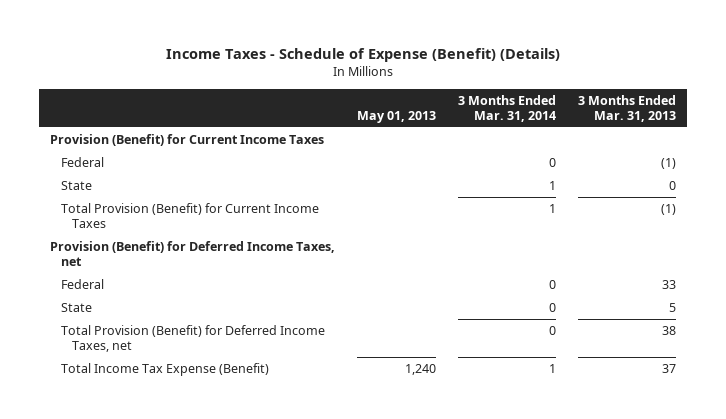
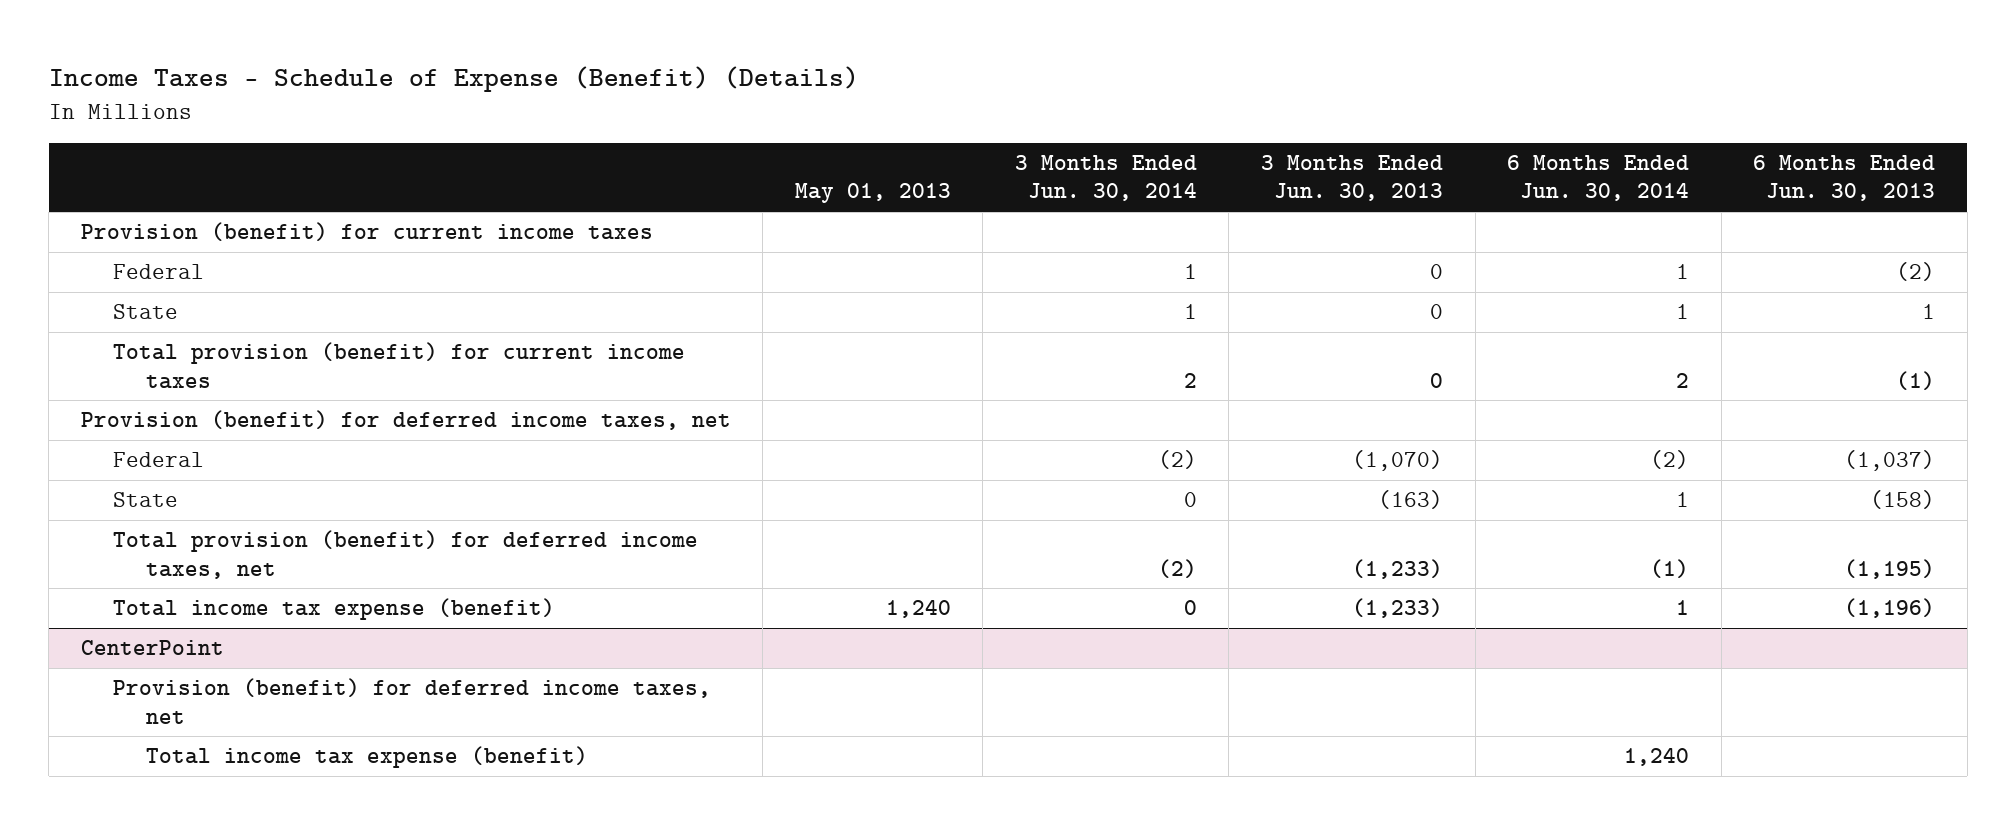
- | May 01, 2013 | 3 Months Ended Mar. 31, 2014 | 3 Months Ended Mar. 31, 2013
+ | May 01, 2013 | 3 Months Ended Jun. 30, 2014 | 3 Months Ended Jun. 30, 2013 | 6 Months Ended Jun. 30, 2014 | 6 Months Ended Jun. 30, 2013
- Provision (Benefit) for Current Income Taxes
+ Provision (benefit) for current income taxes
- Total Provision (Benefit) for Current Income Taxes | | 1 | (1)
- Provision (Benefit) for Deferred Income Taxes, net
+ Total provision (benefit) for current income taxes | | 2 | 0 | 2 | (1)
+ Provision (benefit) for deferred income taxes, net
- Total Provision (Benefit) for Deferred Income Taxes, net | | 0 | 38
- Total Income Tax Expense (Benefit) | 1,240 | 1 | 37
+ Total provision (benefit) for deferred income taxes, net | | (2) | (1,233) | (1) | (1,195)
+ Total income tax expense (benefit) | 1,240 | 0 | (1,233) | 1 | (1,196)
+ CenterPoint
+ Provision (benefit) for deferred income taxes, net
+ Total income tax expense (benefit) | | | | 1,240 |

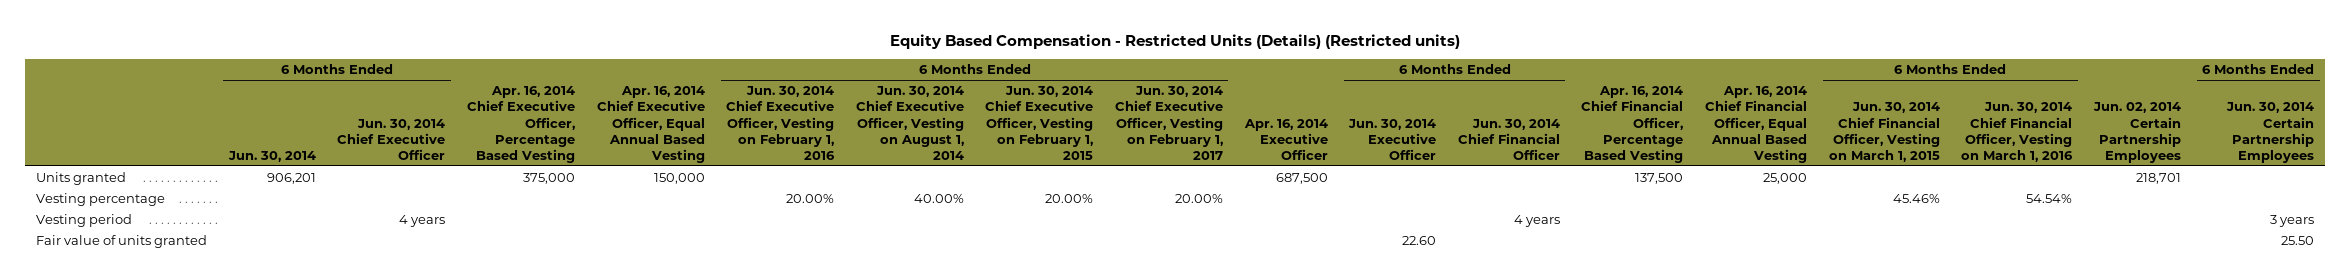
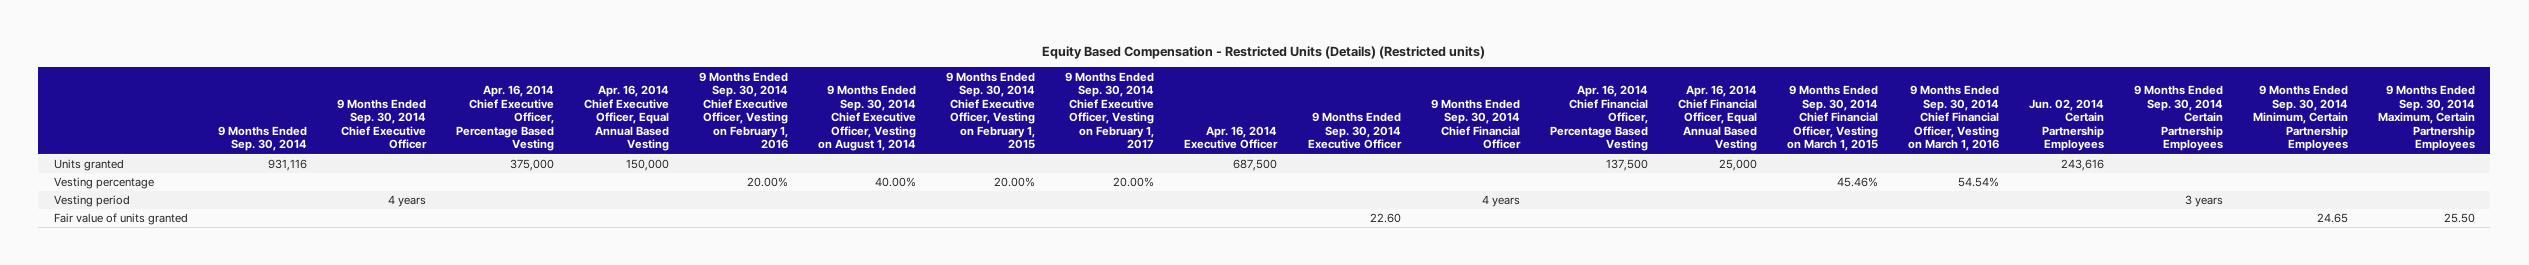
- | 6 Months Ended Jun. 30, 2014 | 6 Months Ended Jun. 30, 2014 Chief Executive Officer | Apr. 16, 2014 Chief Executive Officer, Percentage Based Vesting | Apr. 16, 2014 Chief Executive Officer, Equal Annual Based Vesting | 6 Months Ended Jun. 30, 2014 Chief Executive Officer, Vesting on February 1, 2016 | 6 Months Ended Jun. 30, 2014 Chief Executive Officer, Vesting on August 1, 2014 | 6 Months Ended Jun. 30, 2014 Chief Executive Officer, Vesting on February 1, 2015 | 6 Months Ended Jun. 30, 2014 Chief Executive Officer, Vesting on February 1, 2017 | Apr. 16, 2014 Executive Officer | 6 Months Ended Jun. 30, 2014 Executive Officer | 6 Months Ended Jun. 30, 2014 Chief Financial Officer | Apr. 16, 2014 Chief Financial Officer, Percentage Based Vesting | Apr. 16, 2014 Chief Financial Officer, Equal Annual Based Vesting | 6 Months Ended Jun. 30, 2014 Chief Financial Officer, Vesting on March 1, 2015 | 6 Months Ended Jun. 30, 2014 Chief Financial Officer, Vesting on March 1, 2016 | Jun. 02, 2014 Certain Partnership Employees | 6 Months Ended Jun. 30, 2014 Certain Partnership Employees
+ | 9 Months Ended Sep. 30, 2014 | 9 Months Ended Sep. 30, 2014 Chief Executive Officer | Apr. 16, 2014 Chief Executive Officer, Percentage Based Vesting | Apr. 16, 2014 Chief Executive Officer, Equal Annual Based Vesting | 9 Months Ended Sep. 30, 2014 Chief Executive Officer, Vesting on February 1, 2016 | 9 Months Ended Sep. 30, 2014 Chief Executive Officer, Vesting on August 1, 2014 | 9 Months Ended Sep. 30, 2014 Chief Executive Officer, Vesting on February 1, 2015 | 9 Months Ended Sep. 30, 2014 Chief Executive Officer, Vesting on February 1, 2017 | Apr. 16, 2014 Executive Officer | 9 Months Ended Sep. 30, 2014 Executive Officer | 9 Months Ended Sep. 30, 2014 Chief Financial Officer | Apr. 16, 2014 Chief Financial Officer, Percentage Based Vesting | Apr. 16, 2014 Chief Financial Officer, Equal Annual Based Vesting | 9 Months Ended Sep. 30, 2014 Chief Financial Officer, Vesting on March 1, 2015 | 9 Months Ended Sep. 30, 2014 Chief Financial Officer, Vesting on March 1, 2016 | Jun. 02, 2014 Certain Partnership Employees | 9 Months Ended Sep. 30, 2014 Certain Partnership Employees | 9 Months Ended Sep. 30, 2014 Minimum, Certain Partnership Employees | 9 Months Ended Sep. 30, 2014 Maximum, Certain Partnership Employees
- Units granted | 906,201 | | 375,000 | 150,000 | | | | | 687,500 | | | 137,500 | 25,000 | | | 218,701 |
+ Units granted | 931,116 | | 375,000 | 150,000 | | | | | 687,500 | | | 137,500 | 25,000 | | | 243,616 | | |

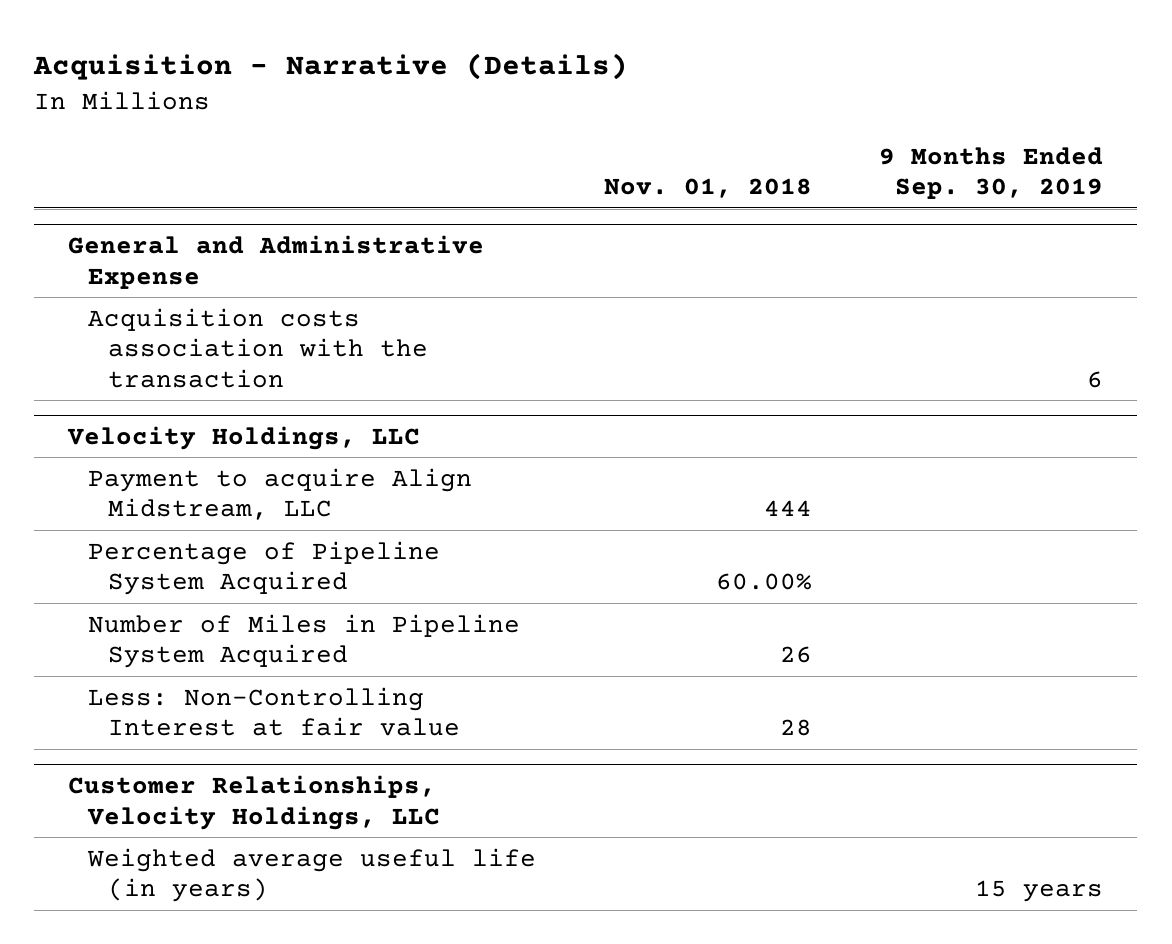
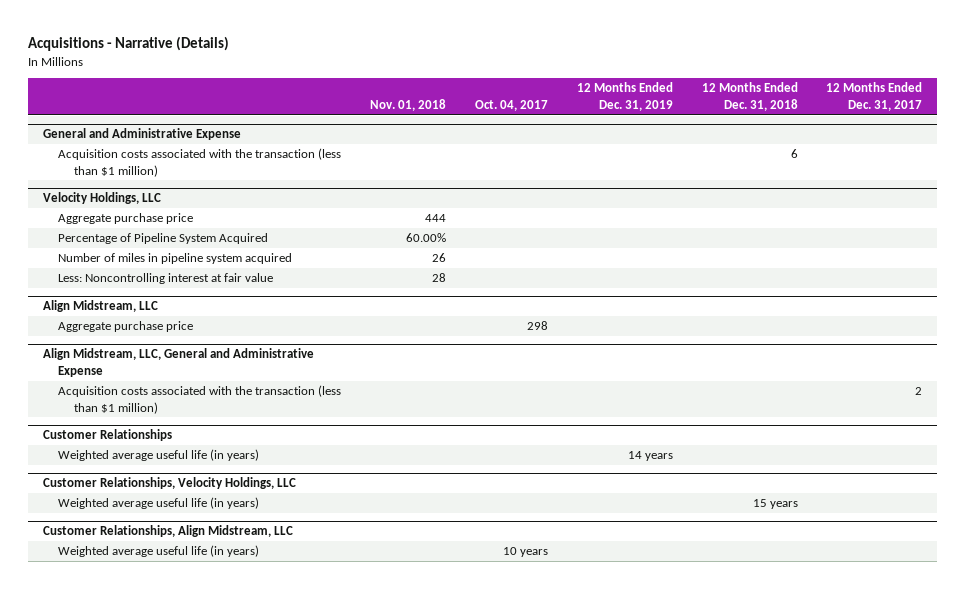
- Acquisition - Narrative (Details)
+ Acquisitions - Narrative (Details)
- | Nov. 01, 2018 | 9 Months Ended Sep. 30, 2019
+ | Nov. 01, 2018 | Oct. 04, 2017 | 12 Months Ended Dec. 31, 2019 | 12 Months Ended Dec. 31, 2018 | 12 Months Ended Dec. 31, 2017
@ General and Administrative Expense
- Acquisition costs association with the transaction | | 6
+ Acquisition costs associated with the transaction (less than $1 million) | | | | 6 |
@ Velocity Holdings, LLC
- Payment to acquire Align Midstream, LLC | 444 |
+ Aggregate purchase price | 444 | | | |
- Number of Miles in Pipeline System Acquired | 26 |
- Less: Non-Controlling Interest at fair value | 28 |
+ Number of miles in pipeline system acquired | 26 | | | |
+ Less: Noncontrolling interest at fair value | 28 | | | |
+ Align Midstream, LLC
+ Aggregate purchase price | | 298 | | |
+ Align Midstream, LLC, General and Administrative Expense
+ Acquisition costs associated with the transaction (less than $1 million) | | | | | 2
+ Customer Relationships
+ Weighted average useful life (in years) | | | 14 years | |
+ Customer Relationships, Align Midstream, LLC
+ Weighted average useful life (in years) | | 10 years | | |

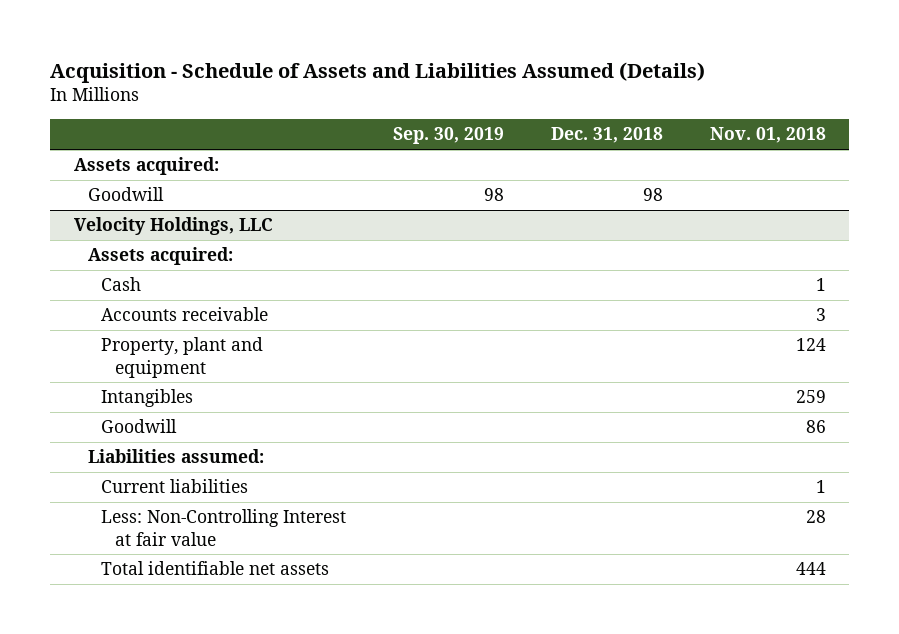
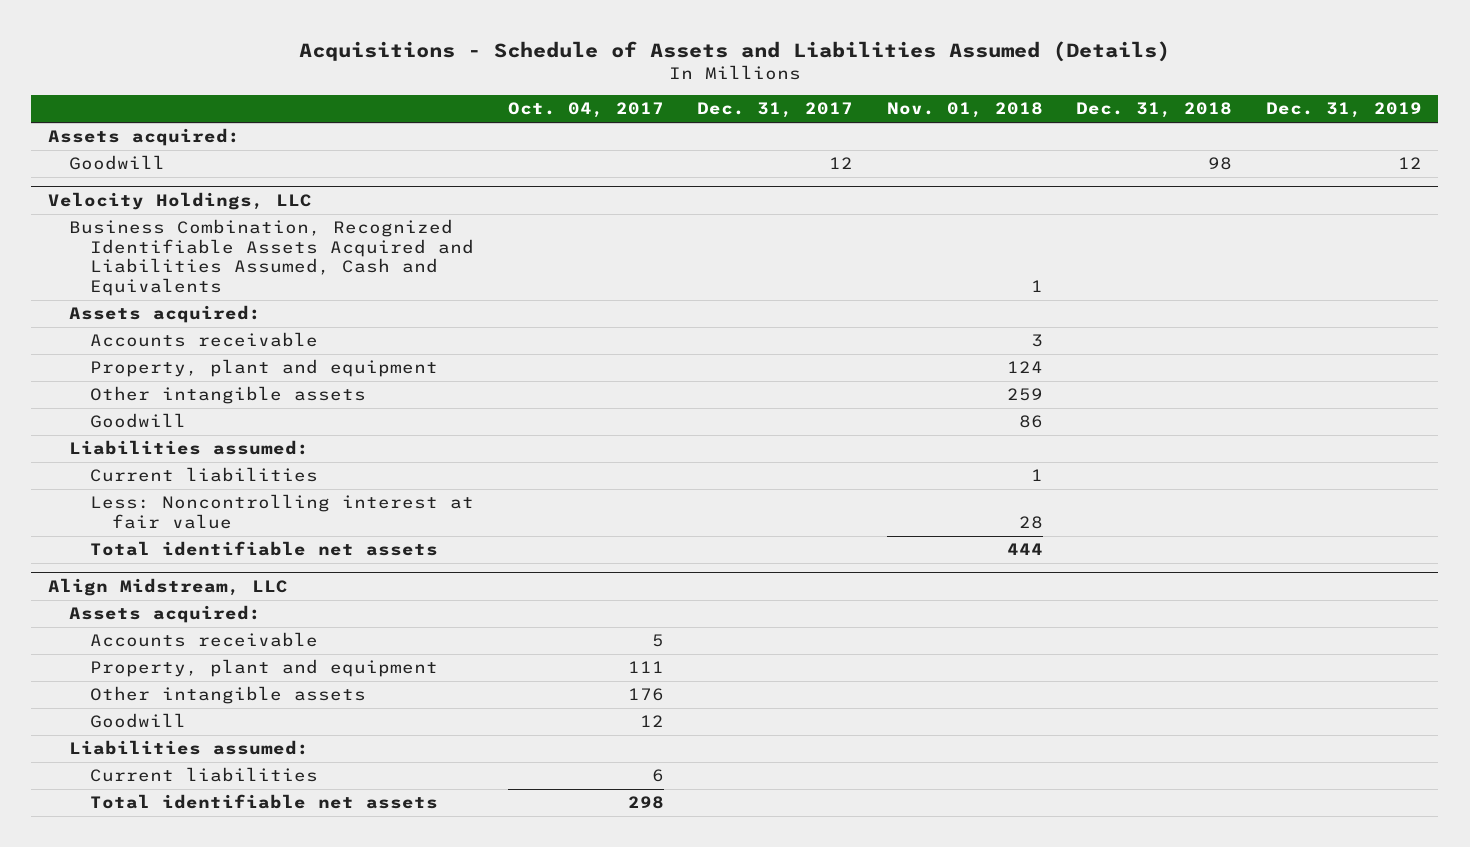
- Acquisition - Schedule of Assets and Liabilities Assumed (Details)
+ Acquisitions - Schedule of Assets and Liabilities Assumed (Details)
- | Sep. 30, 2019 | Dec. 31, 2018 | Nov. 01, 2018
+ | Oct. 04, 2017 | Dec. 31, 2017 | Nov. 01, 2018 | Dec. 31, 2018 | Dec. 31, 2019
@ Velocity Holdings, LLC
+ Business Combination, Recognized Identifiable Assets Acquired and Liabilities Assumed, Cash and Equivalents | | | 1 | |
- Cash | | | 1
- Intangibles | | | 259
+ Other intangible assets | | | 259 | |
- Less: Non-Controlling Interest at fair value | | | 28
+ Less: Noncontrolling interest at fair value | | | 28 | |
+ Align Midstream, LLC
+ Assets acquired:
+ Accounts receivable | 5 | | | |
+ Property, plant and equipment | 111 | | | |
+ Other intangible assets | 176 | | | |
+ Goodwill | 12 | | | |
+ Liabilities assumed:
+ Current liabilities | 6 | | | |
+ Total identifiable net assets | 298 | | | |

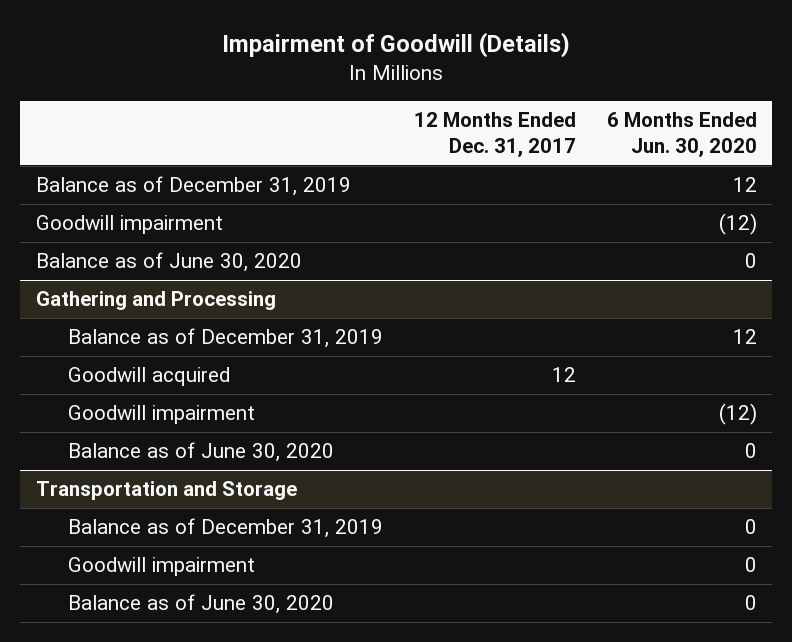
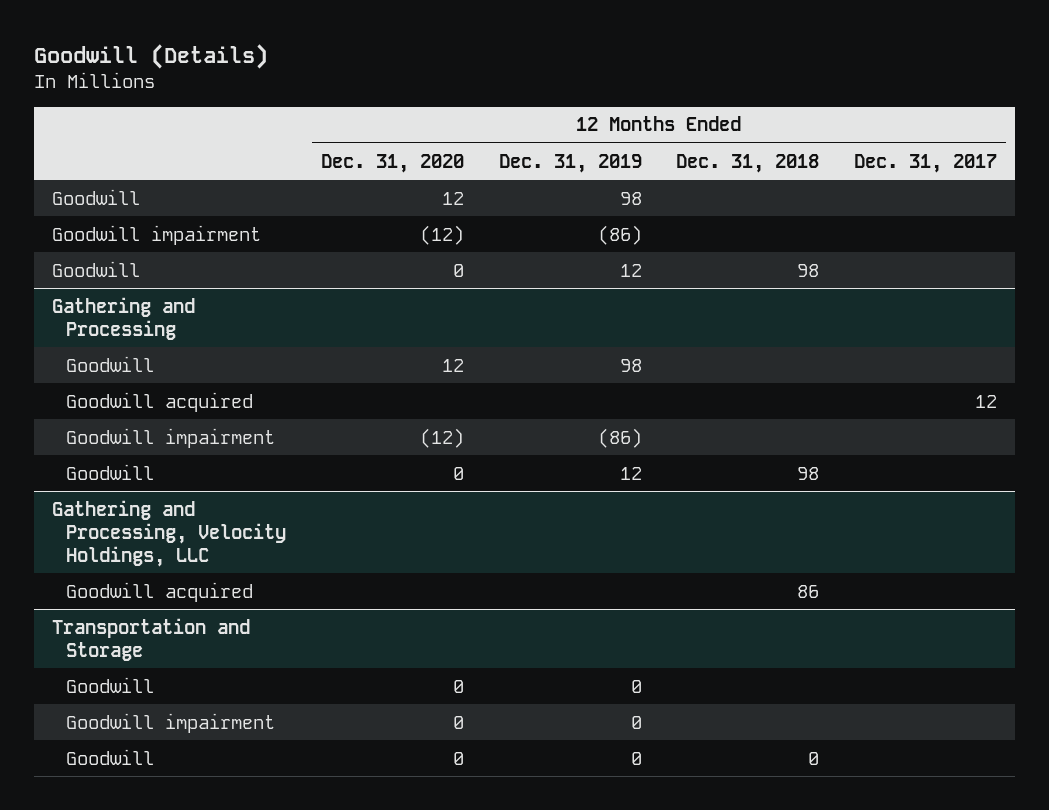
- Impairment of Goodwill (Details)
+ Goodwill (Details)
- | 12 Months Ended Dec. 31, 2017 | 6 Months Ended Jun. 30, 2020
+ | 12 Months Ended Dec. 31, 2020 | 12 Months Ended Dec. 31, 2019 | 12 Months Ended Dec. 31, 2018 | 12 Months Ended Dec. 31, 2017
- Balance as of December 31, 2019 | | 12
+ Goodwill | 12 | 98 | |
- Balance as of June 30, 2020 | | 0
+ Goodwill | 0 | 12 | 98 |
@ Gathering and Processing
- Balance as of December 31, 2019 | | 12
+ Goodwill | 12 | 98 | |
- Balance as of June 30, 2020 | | 0
+ Goodwill | 0 | 12 | 98 |
+ Gathering and Processing, Velocity Holdings, LLC
+ Goodwill acquired | | | 86 |
@ Transportation and Storage
- Balance as of December 31, 2019 | | 0
+ Goodwill | 0 | 0 | |
- Balance as of June 30, 2020 | | 0
+ Goodwill | 0 | 0 | 0 |

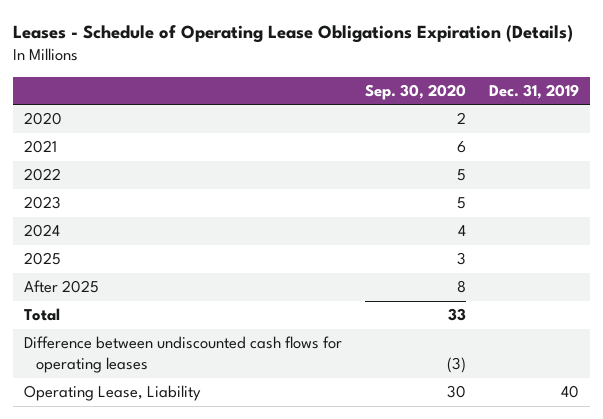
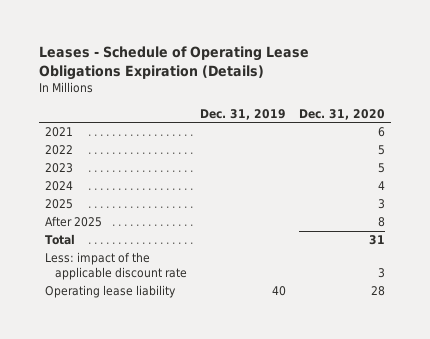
- | Sep. 30, 2020 | Dec. 31, 2019
+ | Dec. 31, 2019 | Dec. 31, 2020
- 2020 | 2 |
- Difference between undiscounted cash flows for operating leases | (3) |
- Operating Lease, Liability | 30 | 40
+ Less: impact of the applicable discount rate | | 3
+ Operating lease liability | 40 | 28

